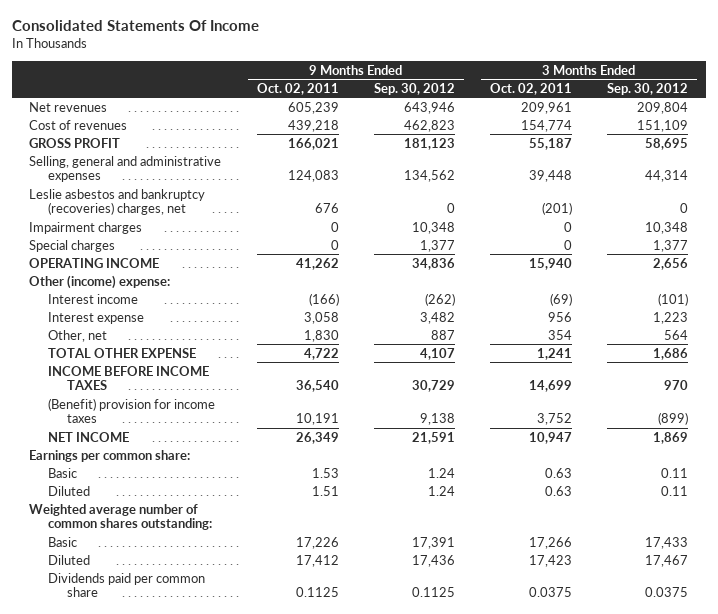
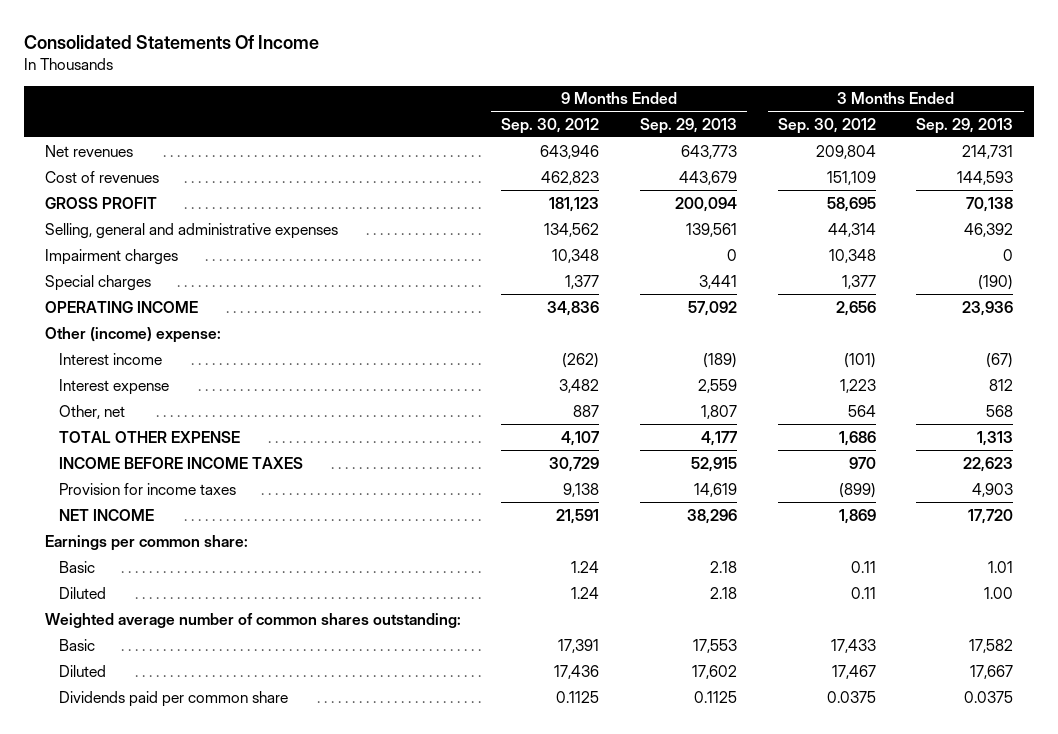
- | 9 Months Ended Oct. 02, 2011 | 9 Months Ended Sep. 30, 2012 | 3 Months Ended Oct. 02, 2011 | 3 Months Ended Sep. 30, 2012
+ | 9 Months Ended Sep. 30, 2012 | 9 Months Ended Sep. 29, 2013 | 3 Months Ended Sep. 30, 2012 | 3 Months Ended Sep. 29, 2013
- Leslie asbestos and bankruptcy (recoveries) charges, net | 676 | 0 | (201) | 0
- (Benefit) provision for income taxes | 10,191 | 9,138 | 3,752 | (899)
+ Provision for income taxes | 9,138 | 14,619 | (899) | 4,903

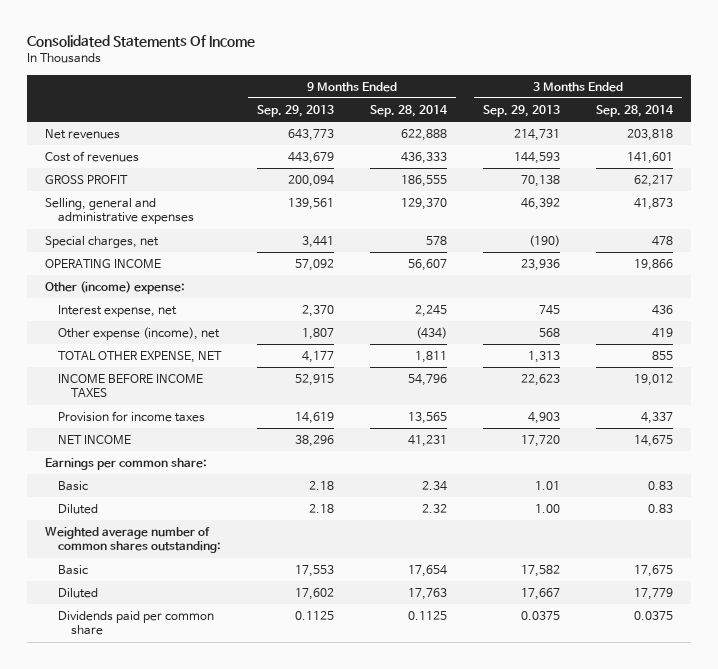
- | 9 Months Ended Sep. 30, 2012 | 9 Months Ended Sep. 29, 2013 | 3 Months Ended Sep. 30, 2012 | 3 Months Ended Sep. 29, 2013
+ | 9 Months Ended Sep. 29, 2013 | 9 Months Ended Sep. 28, 2014 | 3 Months Ended Sep. 29, 2013 | 3 Months Ended Sep. 28, 2014
- Impairment charges | 10,348 | 0 | 10,348 | 0
- Special charges | 1,377 | 3,441 | 1,377 | (190)
+ Special charges, net | 3,441 | 578 | (190) | 478
- Interest income | (262) | (189) | (101) | (67)
- Interest expense | 3,482 | 2,559 | 1,223 | 812
- Other, net | 887 | 1,807 | 564 | 568
- TOTAL OTHER EXPENSE | 4,107 | 4,177 | 1,686 | 1,313
+ Interest expense, net | 2,370 | 2,245 | 745 | 436
+ Other expense (income), net | 1,807 | (434) | 568 | 419
+ TOTAL OTHER EXPENSE, NET | 4,177 | 1,811 | 1,313 | 855

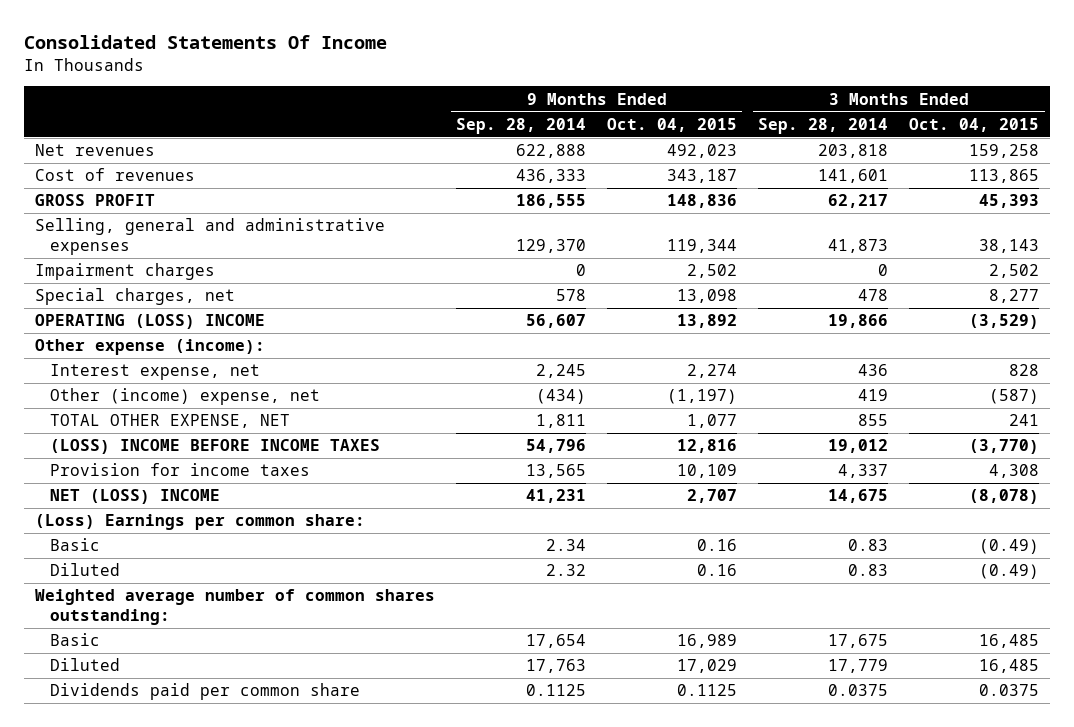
- | 9 Months Ended Sep. 29, 2013 | 9 Months Ended Sep. 28, 2014 | 3 Months Ended Sep. 29, 2013 | 3 Months Ended Sep. 28, 2014
+ | 9 Months Ended Sep. 28, 2014 | 9 Months Ended Oct. 04, 2015 | 3 Months Ended Sep. 28, 2014 | 3 Months Ended Oct. 04, 2015
+ Impairment charges | 0 | 2,502 | 0 | 2,502
- OPERATING INCOME | 57,092 | 56,607 | 23,936 | 19,866
- Other (income) expense:
+ OPERATING (LOSS) INCOME | 56,607 | 13,892 | 19,866 | (3,529)
+ Other expense (income):
- Other expense (income), net | 1,807 | (434) | 568 | 419
+ Other (income) expense, net | (434) | (1,197) | 419 | (587)
- INCOME BEFORE INCOME TAXES | 52,915 | 54,796 | 22,623 | 19,012
+ (LOSS) INCOME BEFORE INCOME TAXES | 54,796 | 12,816 | 19,012 | (3,770)
- NET INCOME | 38,296 | 41,231 | 17,720 | 14,675
- Earnings per common share:
+ NET (LOSS) INCOME | 41,231 | 2,707 | 14,675 | (8,078)
+ (Loss) Earnings per common share:

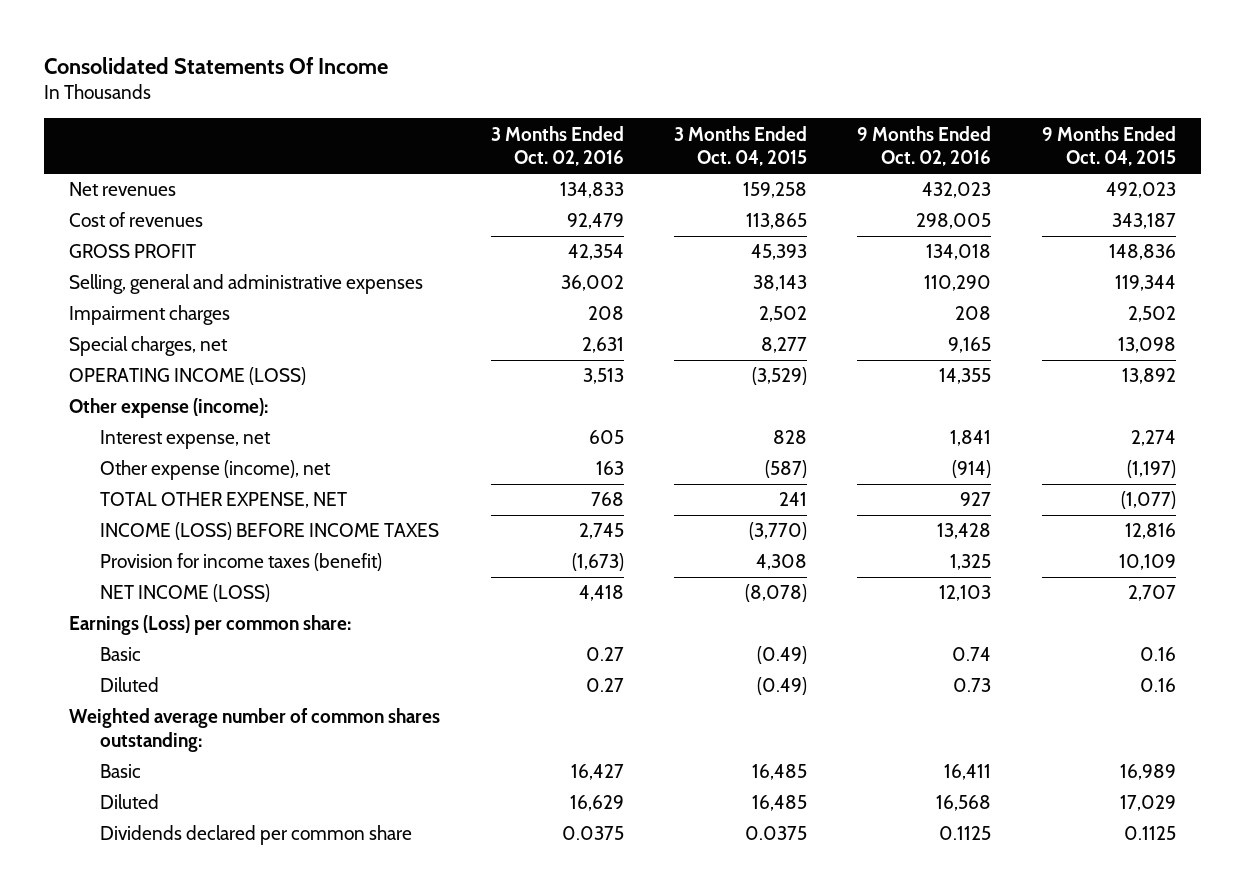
- | 9 Months Ended Sep. 28, 2014 | 9 Months Ended Oct. 04, 2015 | 3 Months Ended Sep. 28, 2014 | 3 Months Ended Oct. 04, 2015
+ | 3 Months Ended Oct. 02, 2016 | 3 Months Ended Oct. 04, 2015 | 9 Months Ended Oct. 02, 2016 | 9 Months Ended Oct. 04, 2015
- OPERATING (LOSS) INCOME | 56,607 | 13,892 | 19,866 | (3,529)
+ OPERATING INCOME (LOSS) | 3,513 | (3,529) | 14,355 | 13,892
- Other (income) expense, net | (434) | (1,197) | 419 | (587)
- TOTAL OTHER EXPENSE, NET | 1,811 | 1,077 | 855 | 241
- (LOSS) INCOME BEFORE INCOME TAXES | 54,796 | 12,816 | 19,012 | (3,770)
- Provision for income taxes | 13,565 | 10,109 | 4,337 | 4,308
- NET (LOSS) INCOME | 41,231 | 2,707 | 14,675 | (8,078)
- (Loss) Earnings per common share:
+ Other expense (income), net | 163 | (587) | (914) | (1,197)
+ TOTAL OTHER EXPENSE, NET | 768 | 241 | 927 | (1,077)
+ INCOME (LOSS) BEFORE INCOME TAXES | 2,745 | (3,770) | 13,428 | 12,816
+ Provision for income taxes (benefit) | (1,673) | 4,308 | 1,325 | 10,109
+ NET INCOME (LOSS) | 4,418 | (8,078) | 12,103 | 2,707
+ Earnings (Loss) per common share:
- Dividends paid per common share | 0.1125 | 0.1125 | 0.0375 | 0.0375
+ Dividends declared per common share | 0.0375 | 0.0375 | 0.1125 | 0.1125

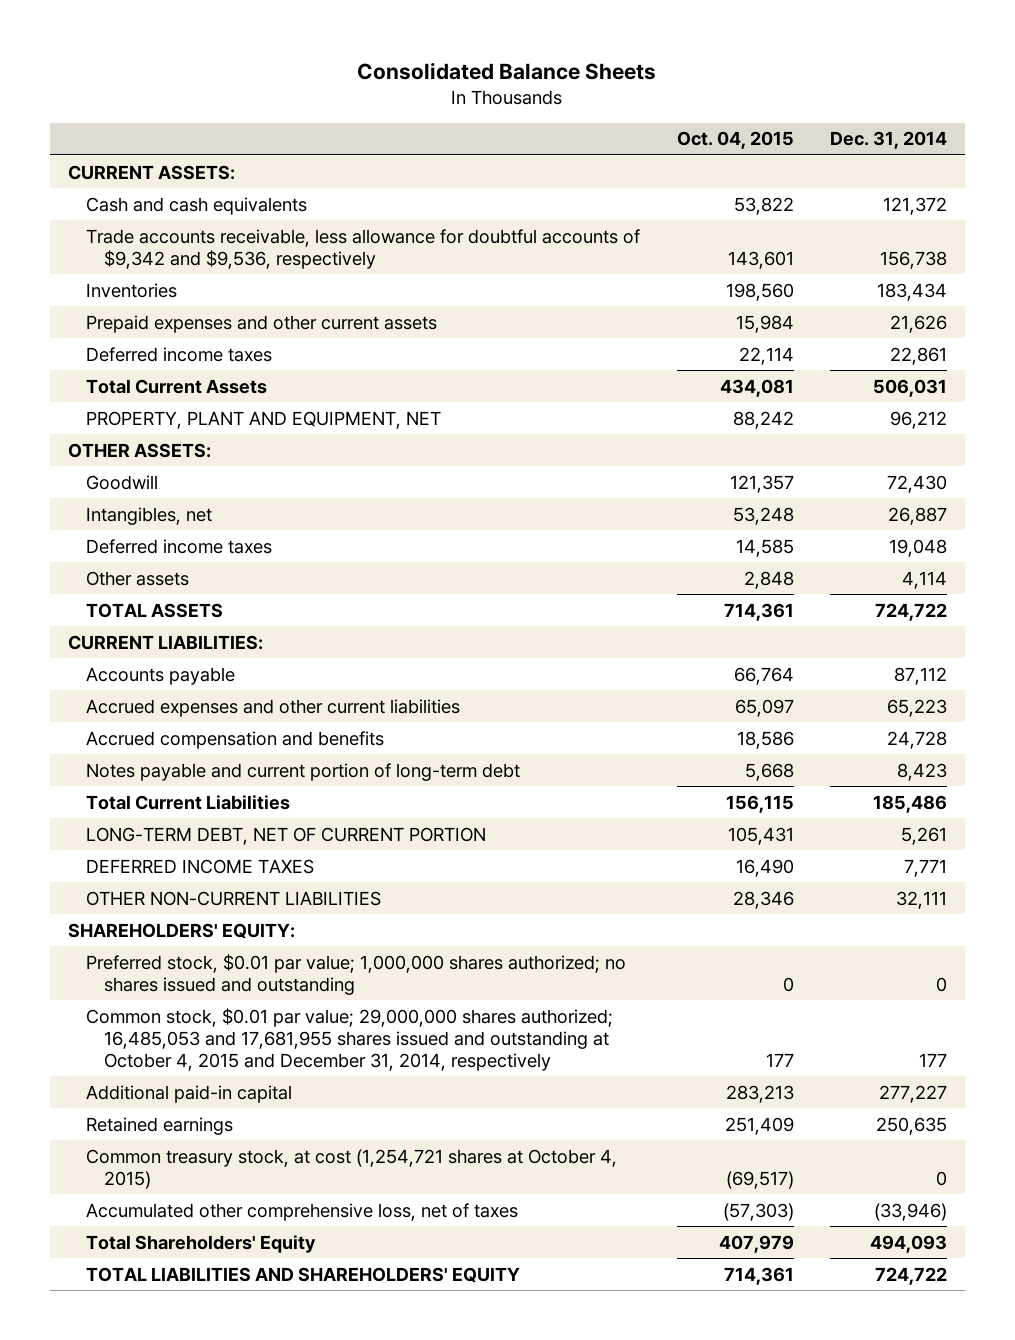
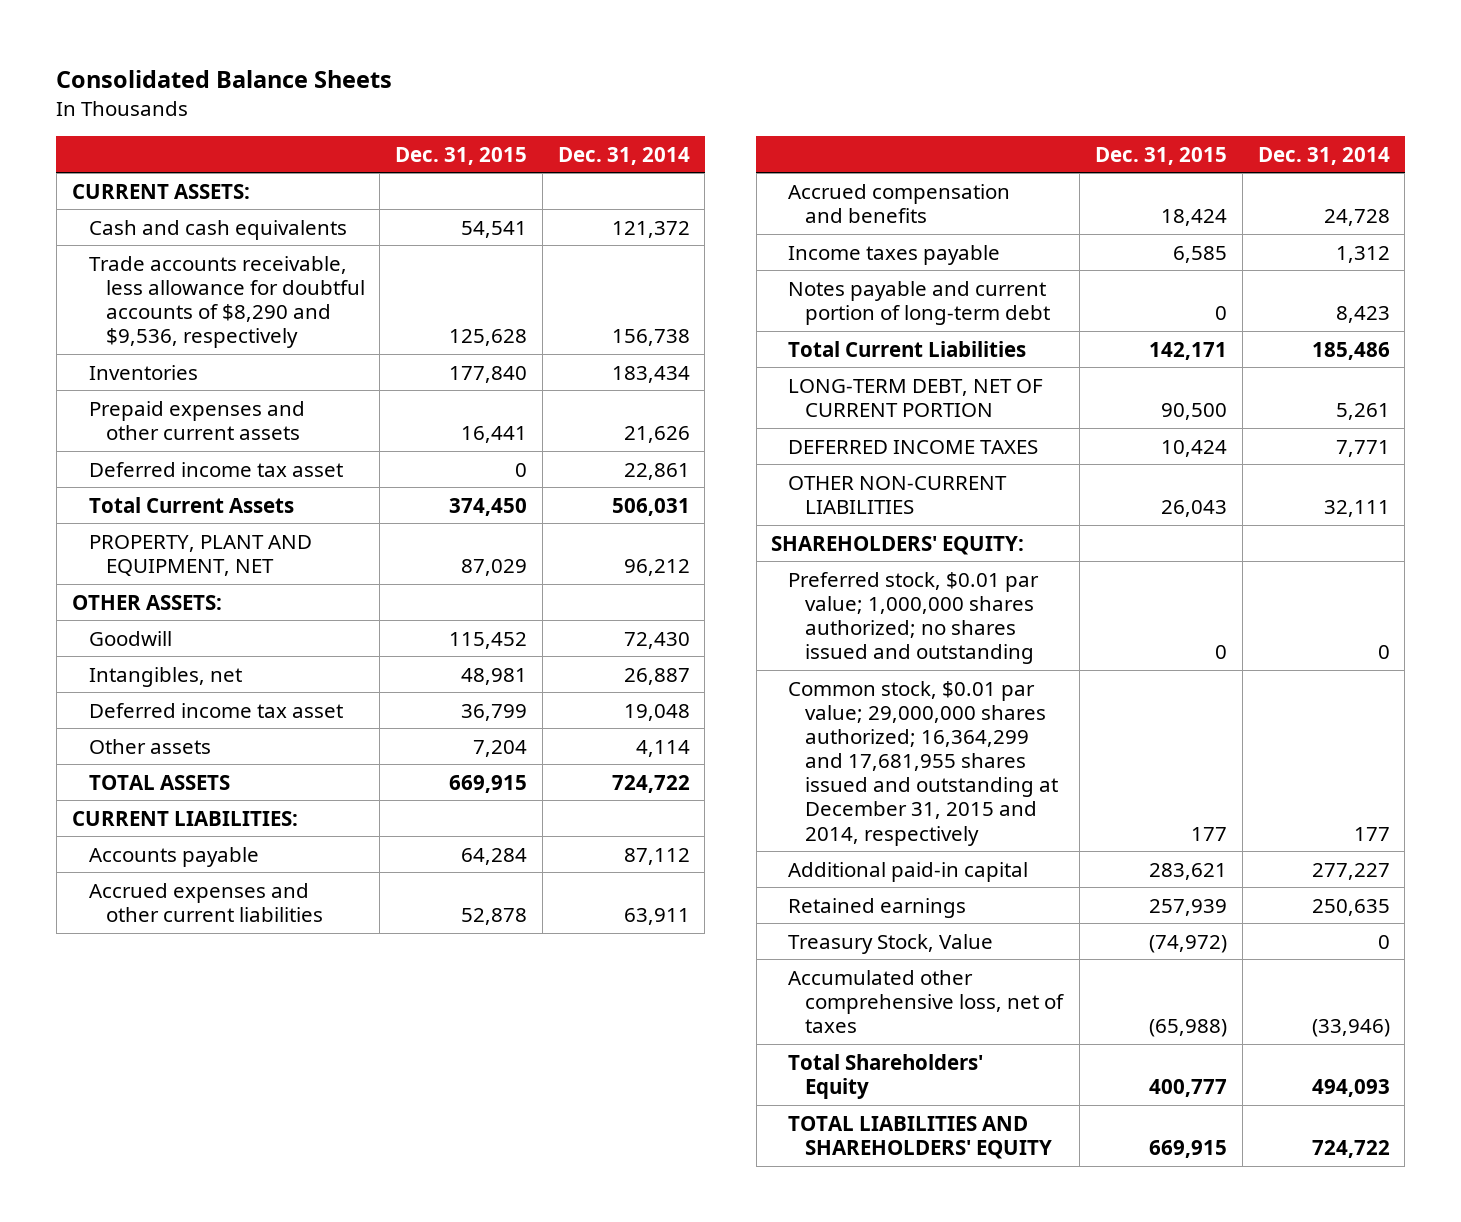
- | Oct. 04, 2015 | Dec. 31, 2014
+ | Dec. 31, 2015 | Dec. 31, 2014
- Trade accounts receivable, less allowance for doubtful accounts of $9,342 and $9,536, respectively | 143,601 | 156,738
+ Trade accounts receivable, less allowance for doubtful accounts of $8,290 and $9,536, respectively | 125,628 | 156,738
- Deferred income taxes | 22,114 | 22,861
+ Deferred income tax asset | 0 | 22,861
- Deferred income taxes | 14,585 | 19,048
+ Deferred income tax asset | 36,799 | 19,048
- Accrued expenses and other current liabilities | 65,097 | 65,223
+ Accrued expenses and other current liabilities | 52,878 | 63,911
+ Income taxes payable | 6,585 | 1,312
- Common stock, $0.01 par value; 29,000,000 shares authorized; 16,485,053 and 17,681,955 shares issued and outstanding at October 4, 2015 and December 31, 2014, respectively | 177 | 177
+ Common stock, $0.01 par value; 29,000,000 shares authorized; 16,364,299 and 17,681,955 shares issued and outstanding at December 31, 2015 and 2014, respectively | 177 | 177
- Common treasury stock, at cost (1,254,721 shares at October 4, 2015) | (69,517) | 0
+ Treasury Stock, Value | (74,972) | 0

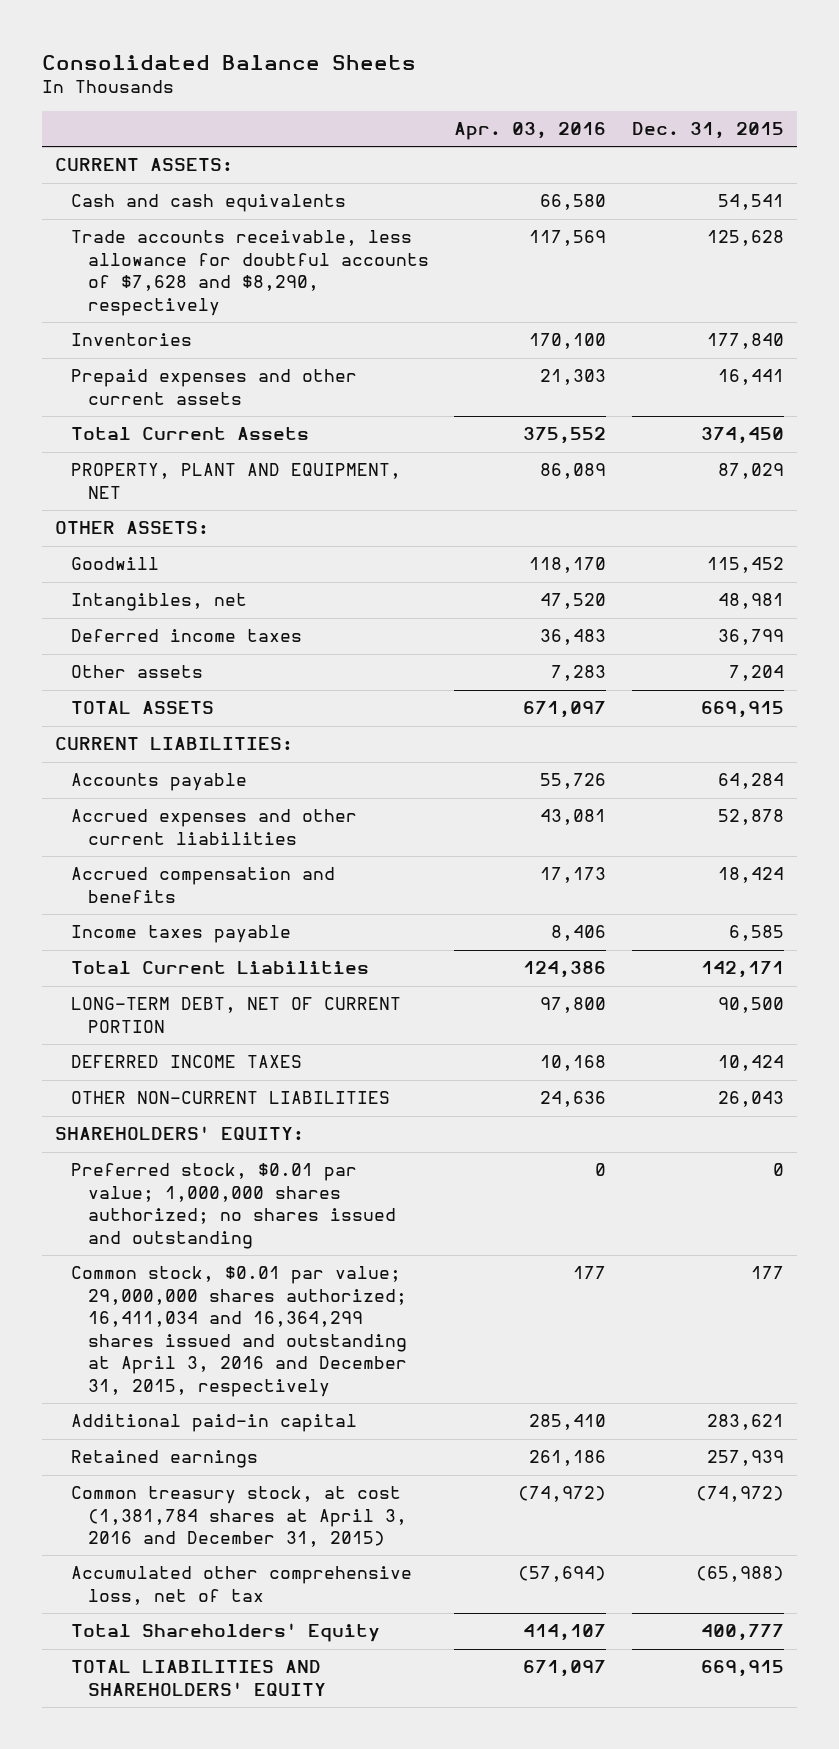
- | Dec. 31, 2015 | Dec. 31, 2014
+ | Apr. 03, 2016 | Dec. 31, 2015
- Trade accounts receivable, less allowance for doubtful accounts of $8,290 and $9,536, respectively | 125,628 | 156,738
+ Trade accounts receivable, less allowance for doubtful accounts of $7,628 and $8,290, respectively | 117,569 | 125,628
- Deferred income tax asset | 0 | 22,861
- Deferred income tax asset | 36,799 | 19,048
+ Deferred income taxes | 36,483 | 36,799
- Notes payable and current portion of long-term debt | 0 | 8,423
- Common stock, $0.01 par value; 29,000,000 shares authorized; 16,364,299 and 17,681,955 shares issued and outstanding at December 31, 2015 and 2014, respectively | 177 | 177
+ Common stock, $0.01 par value; 29,000,000 shares authorized; 16,411,034 and 16,364,299 shares issued and outstanding at April 3, 2016 and December 31, 2015, respectively | 177 | 177
- Treasury Stock, Value | (74,972) | 0
- Accumulated other comprehensive loss, net of taxes | (65,988) | (33,946)
+ Common treasury stock, at cost (1,381,784 shares at April 3, 2016 and December 31, 2015) | (74,972) | (74,972)
+ Accumulated other comprehensive loss, net of tax | (57,694) | (65,988)

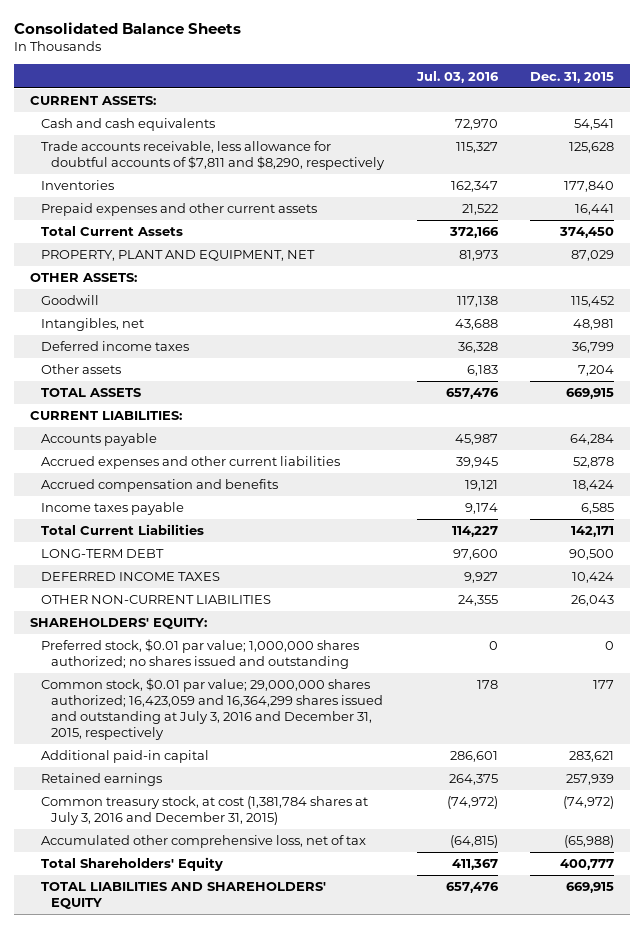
- | Apr. 03, 2016 | Dec. 31, 2015
+ | Jul. 03, 2016 | Dec. 31, 2015
- Trade accounts receivable, less allowance for doubtful accounts of $7,628 and $8,290, respectively | 117,569 | 125,628
+ Trade accounts receivable, less allowance for doubtful accounts of $7,811 and $8,290, respectively | 115,327 | 125,628
- LONG-TERM DEBT, NET OF CURRENT PORTION | 97,800 | 90,500
+ LONG-TERM DEBT | 97,600 | 90,500
- Common stock, $0.01 par value; 29,000,000 shares authorized; 16,411,034 and 16,364,299 shares issued and outstanding at April 3, 2016 and December 31, 2015, respectively | 177 | 177
+ Common stock, $0.01 par value; 29,000,000 shares authorized; 16,423,059 and 16,364,299 shares issued and outstanding at July 3, 2016 and December 31, 2015, respectively | 178 | 177
- Common treasury stock, at cost (1,381,784 shares at April 3, 2016 and December 31, 2015) | (74,972) | (74,972)
+ Common treasury stock, at cost (1,381,784 shares at July 3, 2016 and December 31, 2015) | (74,972) | (74,972)

